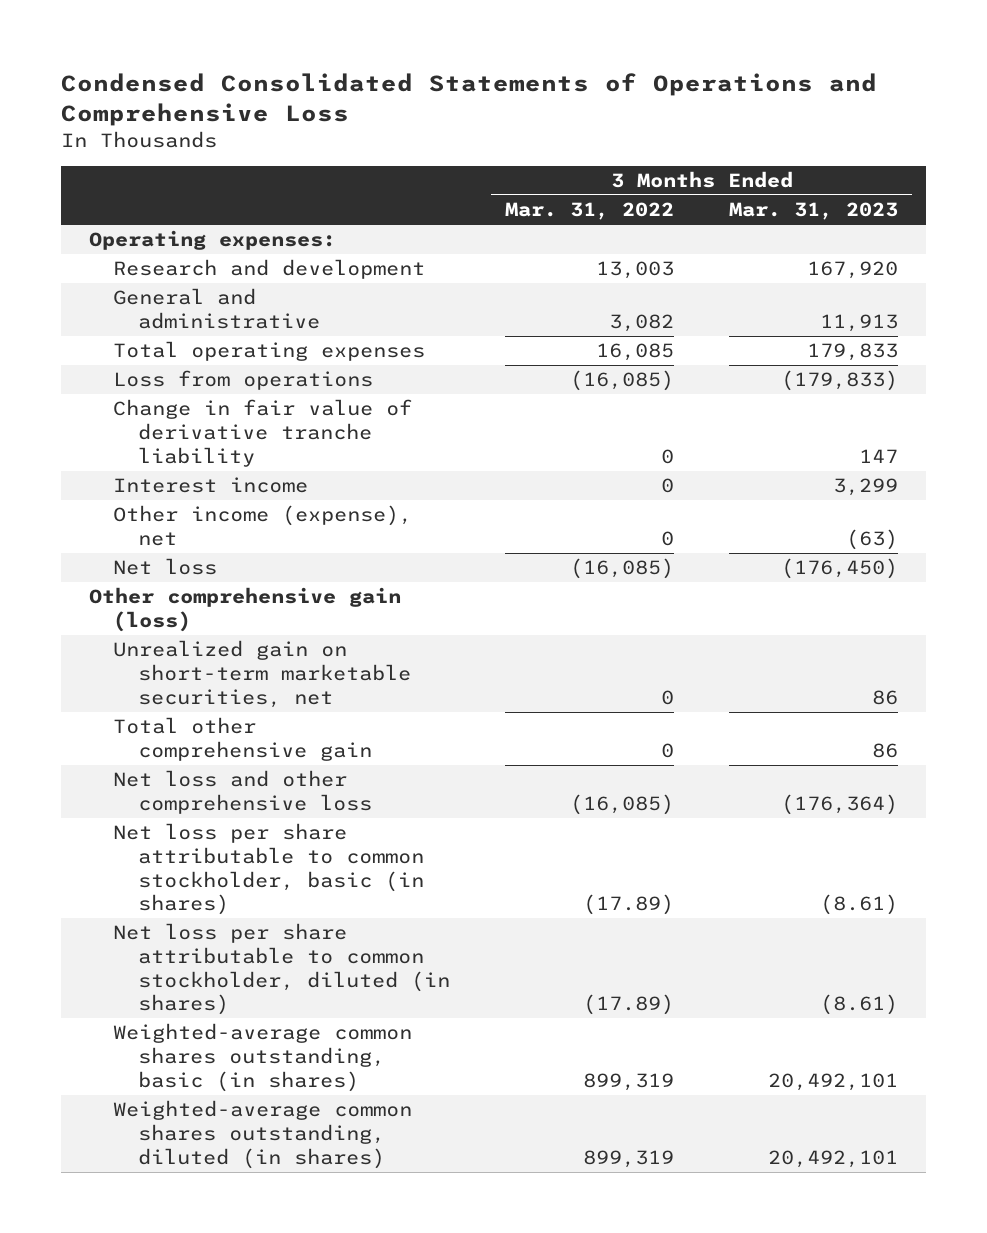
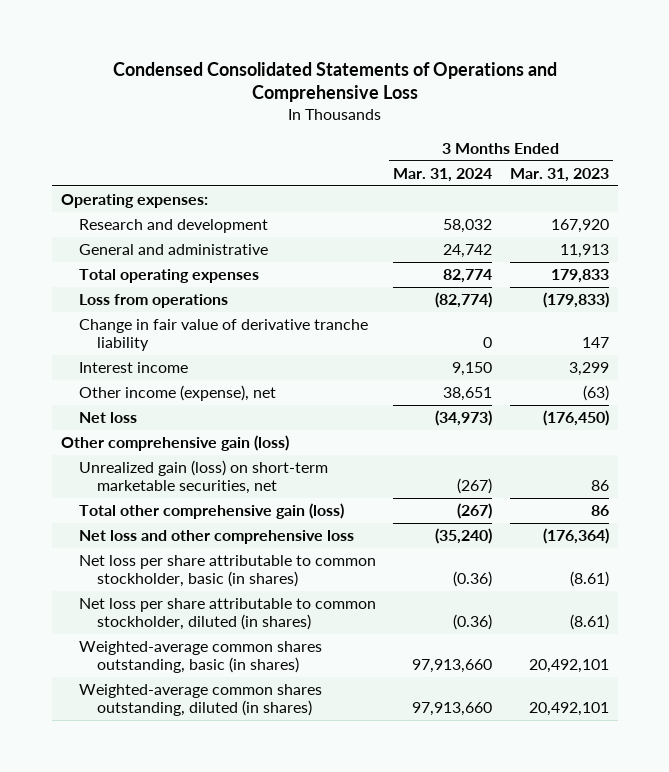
- | 3 Months Ended Mar. 31, 2022 | 3 Months Ended Mar. 31, 2023
+ | 3 Months Ended Mar. 31, 2024 | 3 Months Ended Mar. 31, 2023
- Unrealized gain on short-term marketable securities, net | 0 | 86
- Total other comprehensive gain | 0 | 86
+ Unrealized gain (loss) on short-term marketable securities, net | (267) | 86
+ Total other comprehensive gain (loss) | (267) | 86

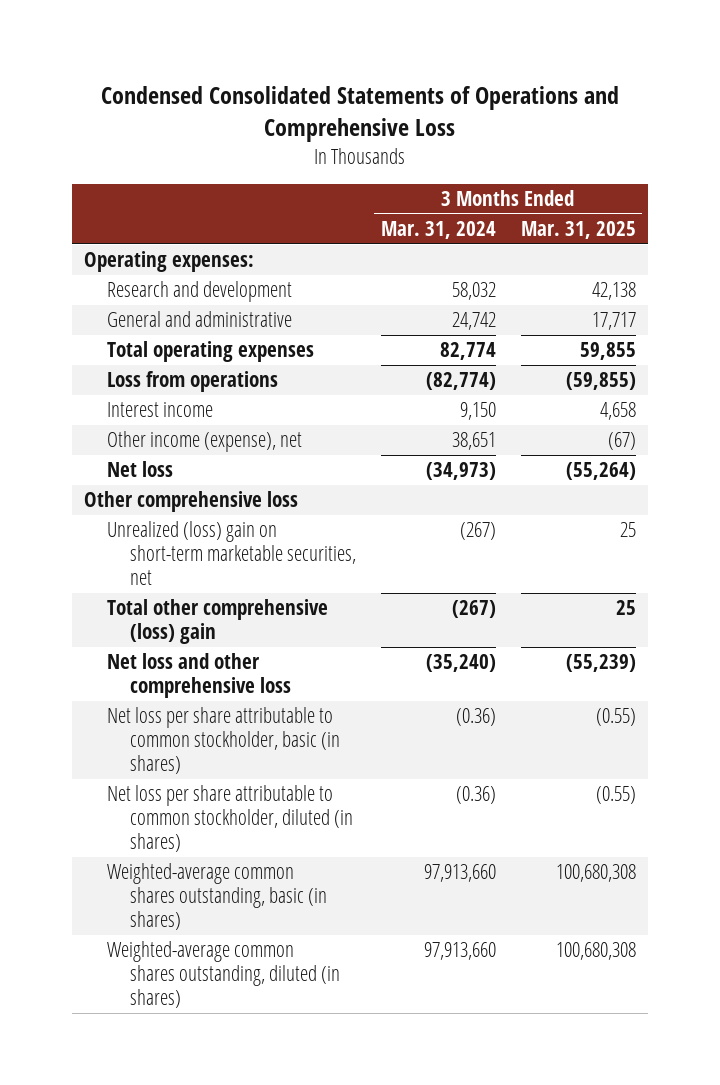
- | 3 Months Ended Mar. 31, 2024 | 3 Months Ended Mar. 31, 2023
+ | 3 Months Ended Mar. 31, 2024 | 3 Months Ended Mar. 31, 2025
- Change in fair value of derivative tranche liability | 0 | 147
- Other comprehensive gain (loss)
- Unrealized gain (loss) on short-term marketable securities, net | (267) | 86
- Total other comprehensive gain (loss) | (267) | 86
+ Other comprehensive loss
+ Unrealized (loss) gain on short-term marketable securities, net | (267) | 25
+ Total other comprehensive (loss) gain | (267) | 25

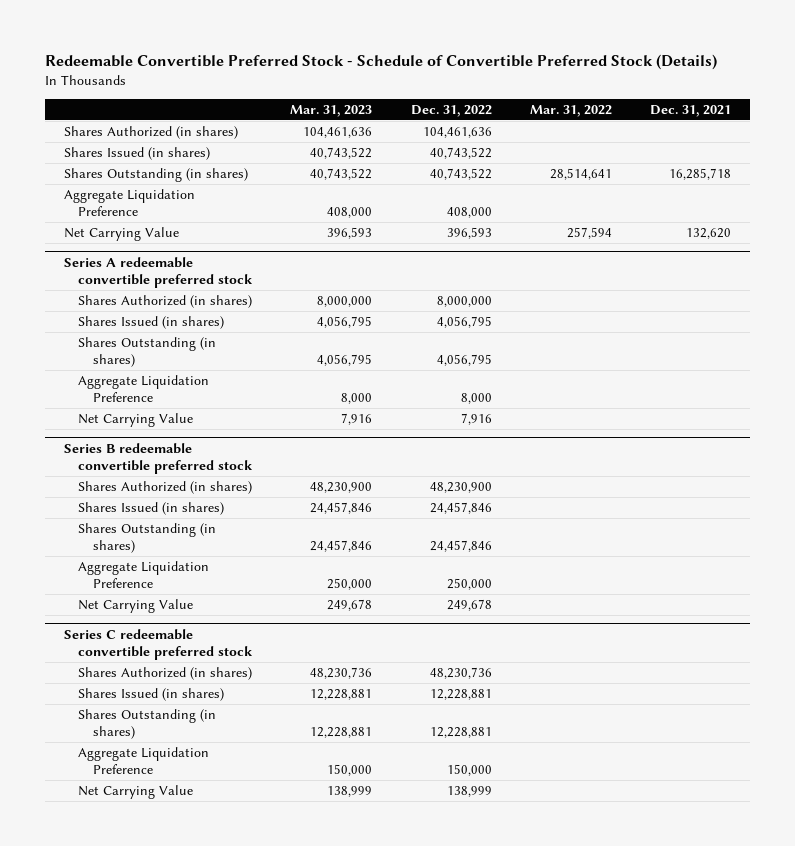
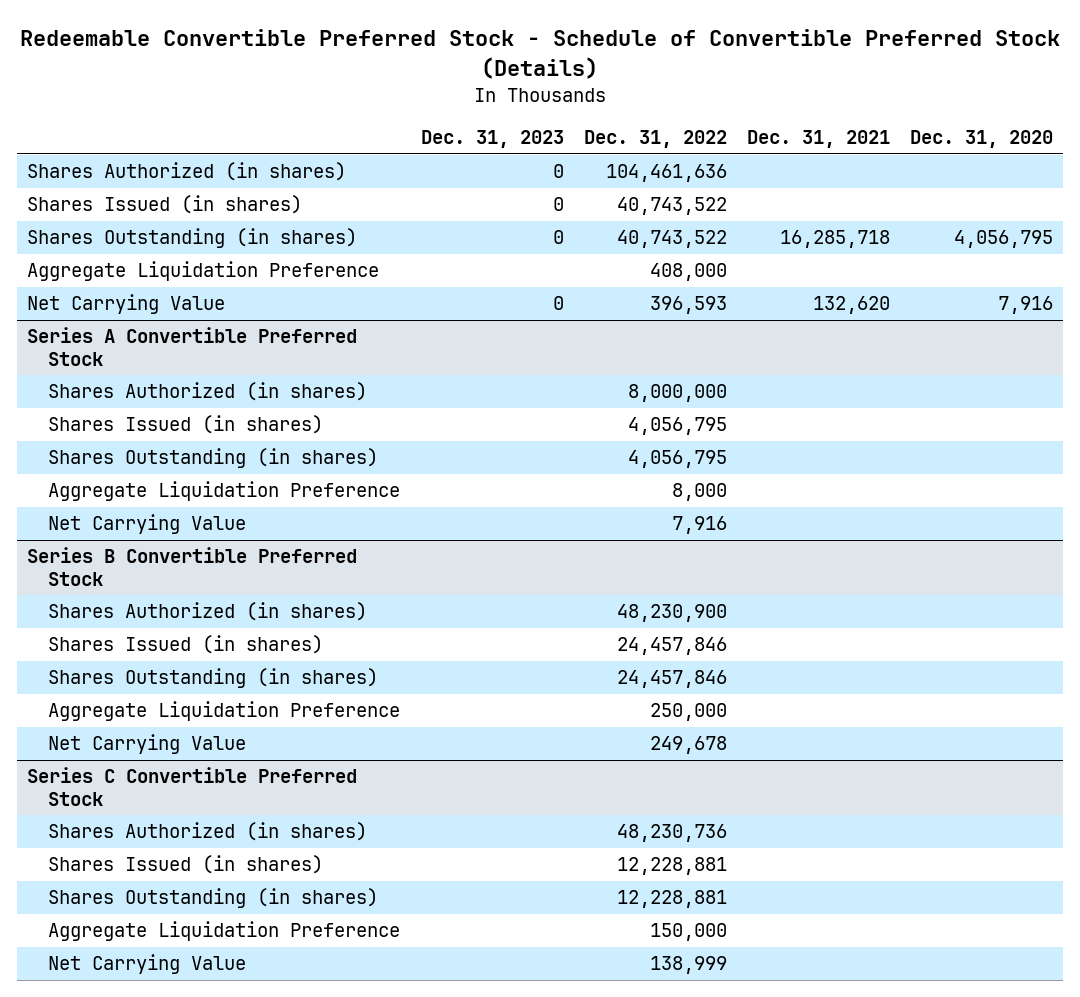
- | Mar. 31, 2023 | Dec. 31, 2022 | Mar. 31, 2022 | Dec. 31, 2021
+ | Dec. 31, 2023 | Dec. 31, 2022 | Dec. 31, 2021 | Dec. 31, 2020
- Series A redeemable convertible preferred stock
+ Series A Convertible Preferred Stock
- Series B redeemable convertible preferred stock
+ Series B Convertible Preferred Stock
- Series C redeemable convertible preferred stock
+ Series C Convertible Preferred Stock

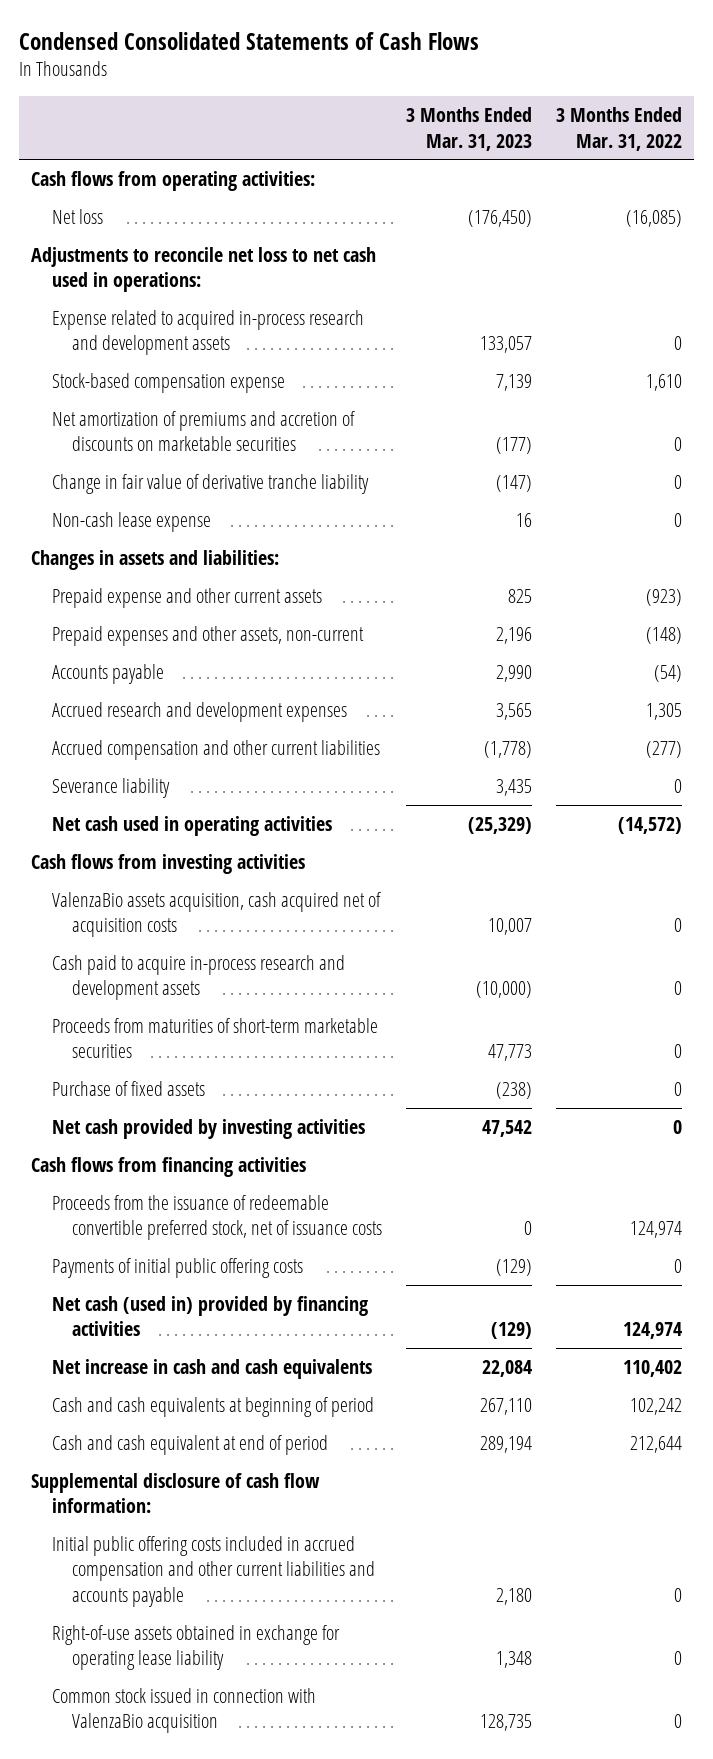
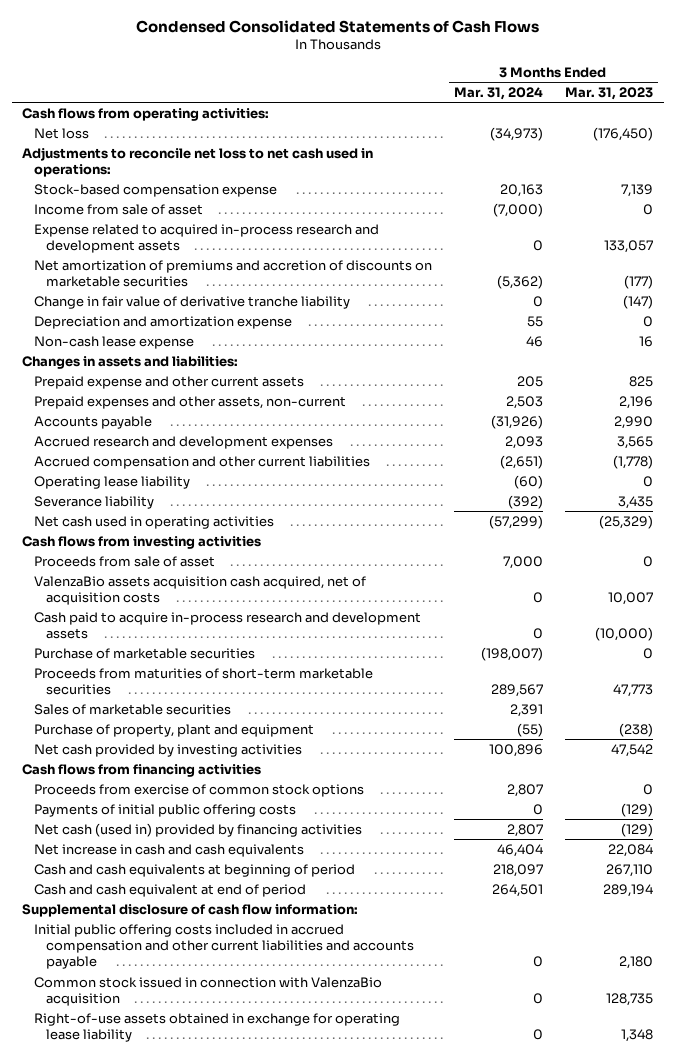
- | 3 Months Ended Mar. 31, 2023 | 3 Months Ended Mar. 31, 2022
+ | 3 Months Ended Mar. 31, 2024 | 3 Months Ended Mar. 31, 2023
+ Income from sale of asset | (7,000) | 0
moved down: Expense related to acquired in-process research and development assets | 0 | 133,057
+ Depreciation and amortization expense | 55 | 0
+ Operating lease liability | (60) | 0
- ValenzaBio assets acquisition, cash acquired net of acquisition costs | 10,007 | 0
+ Proceeds from sale of asset | 7,000 | 0
+ ValenzaBio assets acquisition cash acquired, net of acquisition costs | 0 | 10,007
+ Purchase of marketable securities | (198,007) | 0
- Purchase of fixed assets | (238) | 0
+ Sales of marketable securities | 2,391 |
+ Purchase of property, plant and equipment | (55) | (238)
- Proceeds from the issuance of redeemable convertible preferred stock, net of issuance costs | 0 | 124,974
+ Proceeds from exercise of common stock options | 2,807 | 0
moved down: Right-of-use assets obtained in exchange for operating lease liability | 0 | 1,348

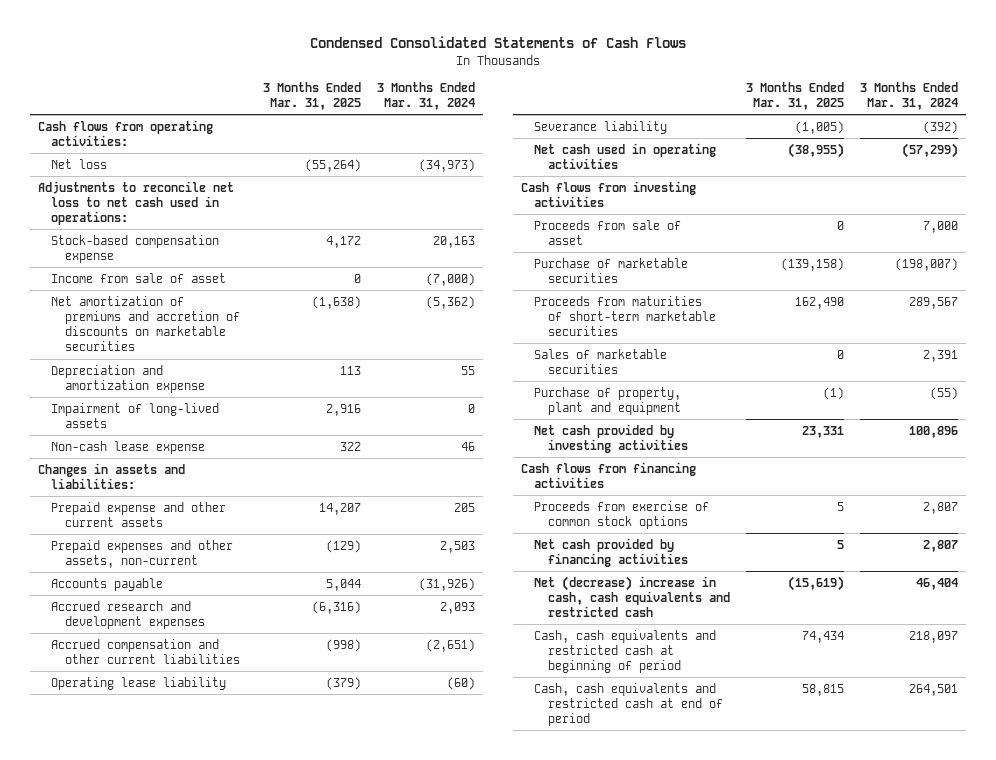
- | 3 Months Ended Mar. 31, 2024 | 3 Months Ended Mar. 31, 2023
+ | 3 Months Ended Mar. 31, 2025 | 3 Months Ended Mar. 31, 2024
- Expense related to acquired in-process research and development assets | 0 | 133,057
- Change in fair value of derivative tranche liability | 0 | (147)
+ Impairment of long-lived assets | 2,916 | 0
- ValenzaBio assets acquisition cash acquired, net of acquisition costs | 0 | 10,007
- Cash paid to acquire in-process research and development assets | 0 | (10,000)
- Payments of initial public offering costs | 0 | (129)
- Net cash (used in) provided by financing activities | 2,807 | (129)
- Net increase in cash and cash equivalents | 46,404 | 22,084
- Cash and cash equivalents at beginning of period | 218,097 | 267,110
- Cash and cash equivalent at end of period | 264,501 | 289,194
- Supplemental disclosure of cash flow information:
- Initial public offering costs included in accrued compensation and other current liabilities and accounts payable | 0 | 2,180
- Common stock issued in connection with ValenzaBio acquisition | 0 | 128,735
- Right-of-use assets obtained in exchange for operating lease liability | 0 | 1,348
+ Net cash provided by financing activities | 5 | 2,807
+ Net (decrease) increase in cash, cash equivalents and restricted cash | (15,619) | 46,404
+ Cash, cash equivalents and restricted cash at beginning of period | 74,434 | 218,097
+ Cash, cash equivalents and restricted cash at end of period | 58,815 | 264,501

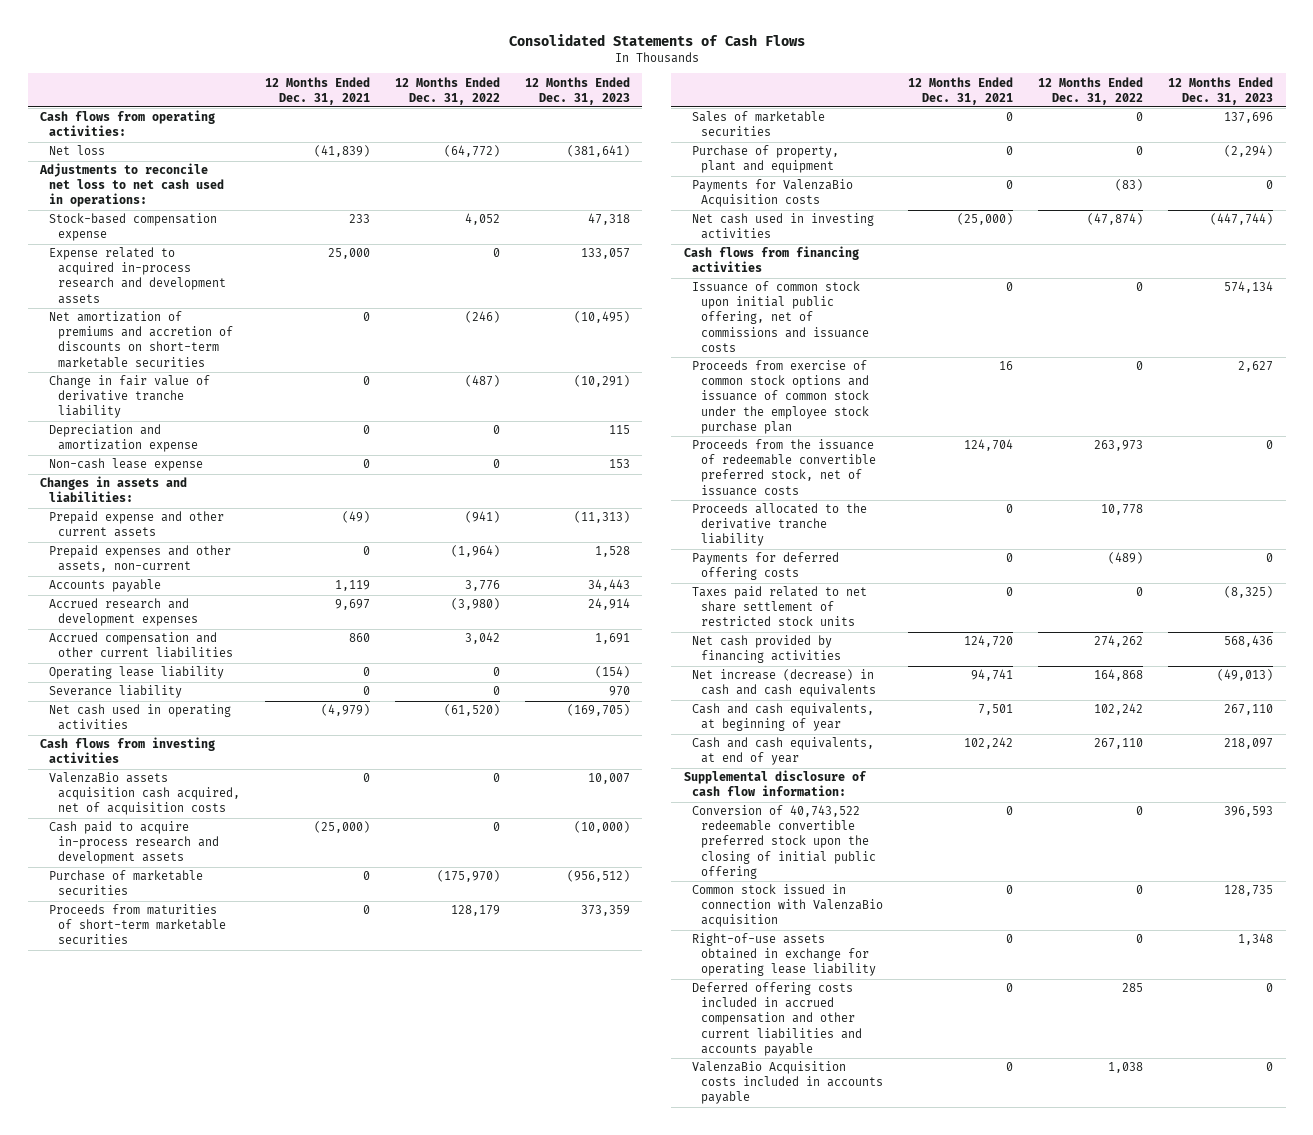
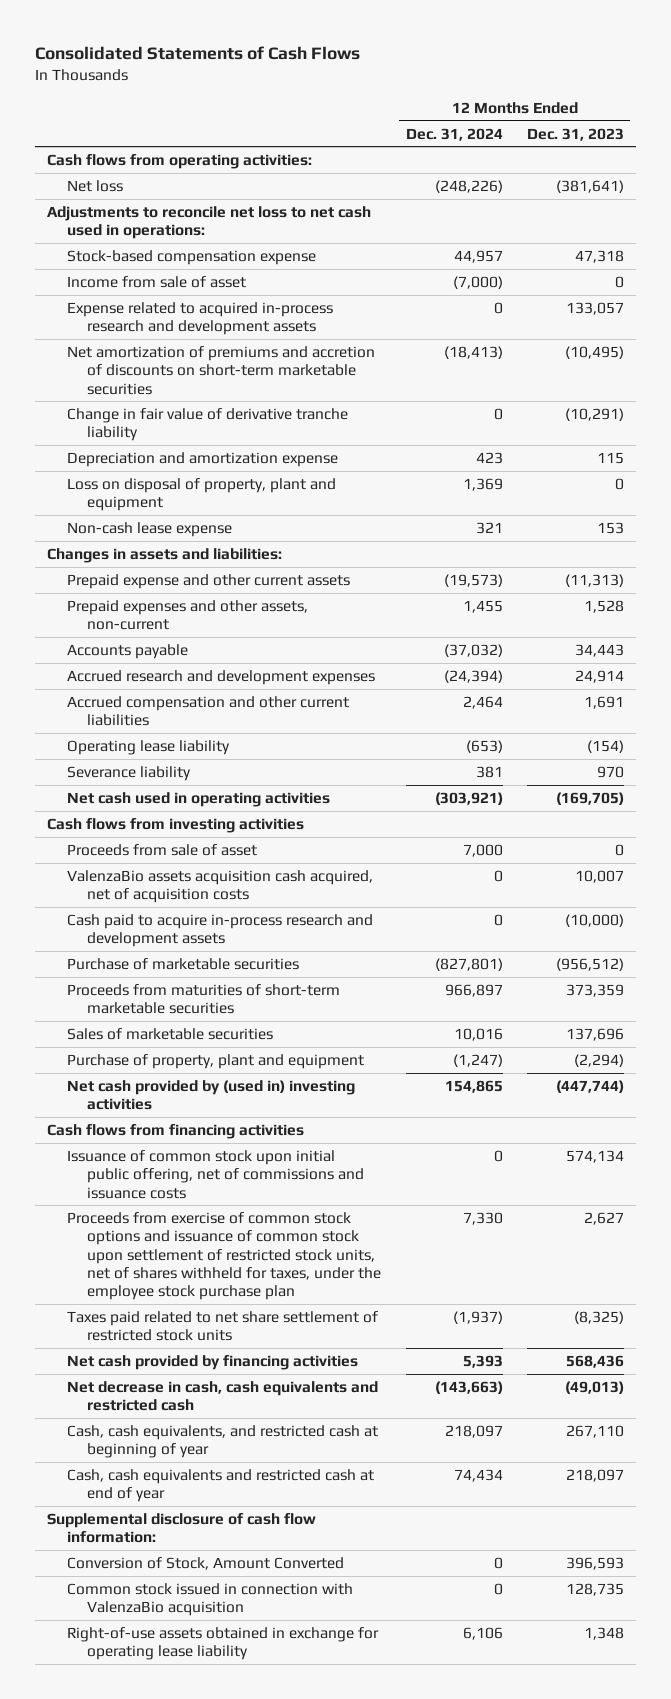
- | 12 Months Ended Dec. 31, 2021 | 12 Months Ended Dec. 31, 2022 | 12 Months Ended Dec. 31, 2023
+ | 12 Months Ended Dec. 31, 2024 | 12 Months Ended Dec. 31, 2023
+ Income from sale of asset | (7,000) | 0
+ Loss on disposal of property, plant and equipment | 1,369 | 0
+ Proceeds from sale of asset | 7,000 | 0
- Payments for ValenzaBio Acquisition costs | 0 | (83) | 0
- Net cash used in investing activities | (25,000) | (47,874) | (447,744)
+ Net cash provided by (used in) investing activities | 154,865 | (447,744)
- Proceeds from exercise of common stock options and issuance of common stock under the employee stock purchase plan | 16 | 0 | 2,627
- Proceeds from the issuance of redeemable convertible preferred stock, net of issuance costs | 124,704 | 263,973 | 0
- Proceeds allocated to the derivative tranche liability | 0 | 10,778 |
- Payments for deferred offering costs | 0 | (489) | 0
+ Proceeds from exercise of common stock options and issuance of common stock upon settlement of restricted stock units, net of shares withheld for taxes, under the employee stock purchase plan | 7,330 | 2,627
- Net increase (decrease) in cash and cash equivalents | 94,741 | 164,868 | (49,013)
- Cash and cash equivalents, at beginning of year | 7,501 | 102,242 | 267,110
- Cash and cash equivalents, at end of year | 102,242 | 267,110 | 218,097
+ Net decrease in cash, cash equivalents and restricted cash | (143,663) | (49,013)
+ Cash, cash equivalents, and restricted cash at beginning of year | 218,097 | 267,110
+ Cash, cash equivalents and restricted cash at end of year | 74,434 | 218,097
- Conversion of 40,743,522 redeemable convertible preferred stock upon the closing of initial public offering | 0 | 0 | 396,593
+ Conversion of Stock, Amount Converted | 0 | 396,593
- Deferred offering costs included in accrued compensation and other current liabilities and accounts payable | 0 | 285 | 0
- ValenzaBio Acquisition costs included in accounts payable | 0 | 1,038 | 0

